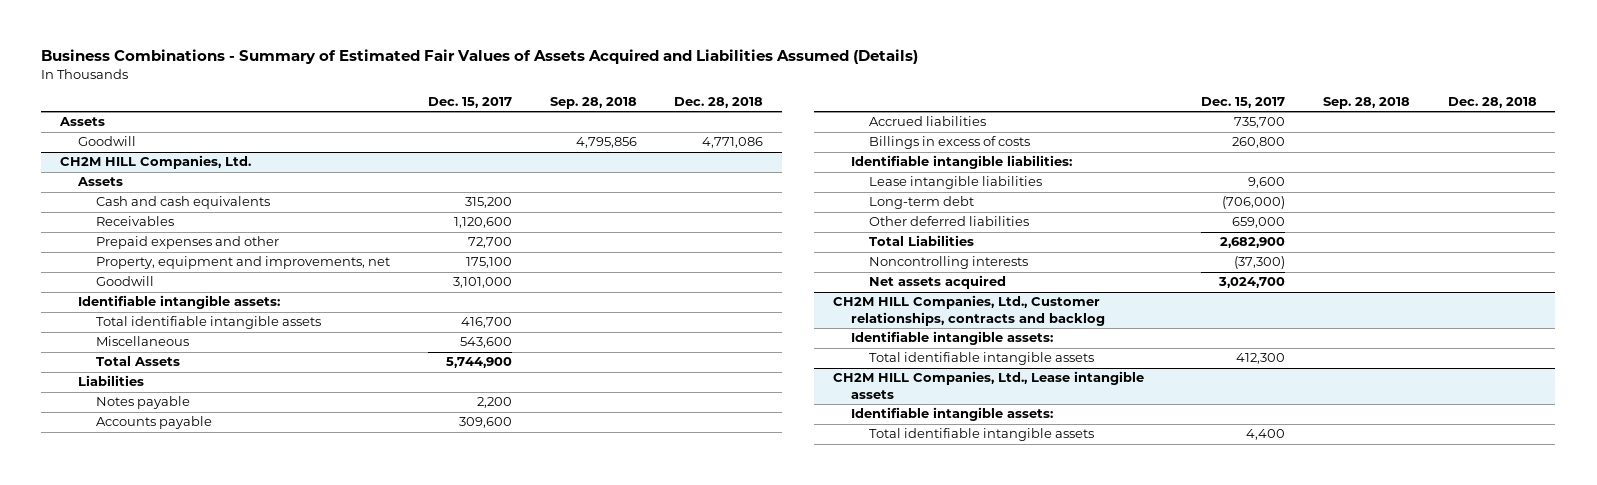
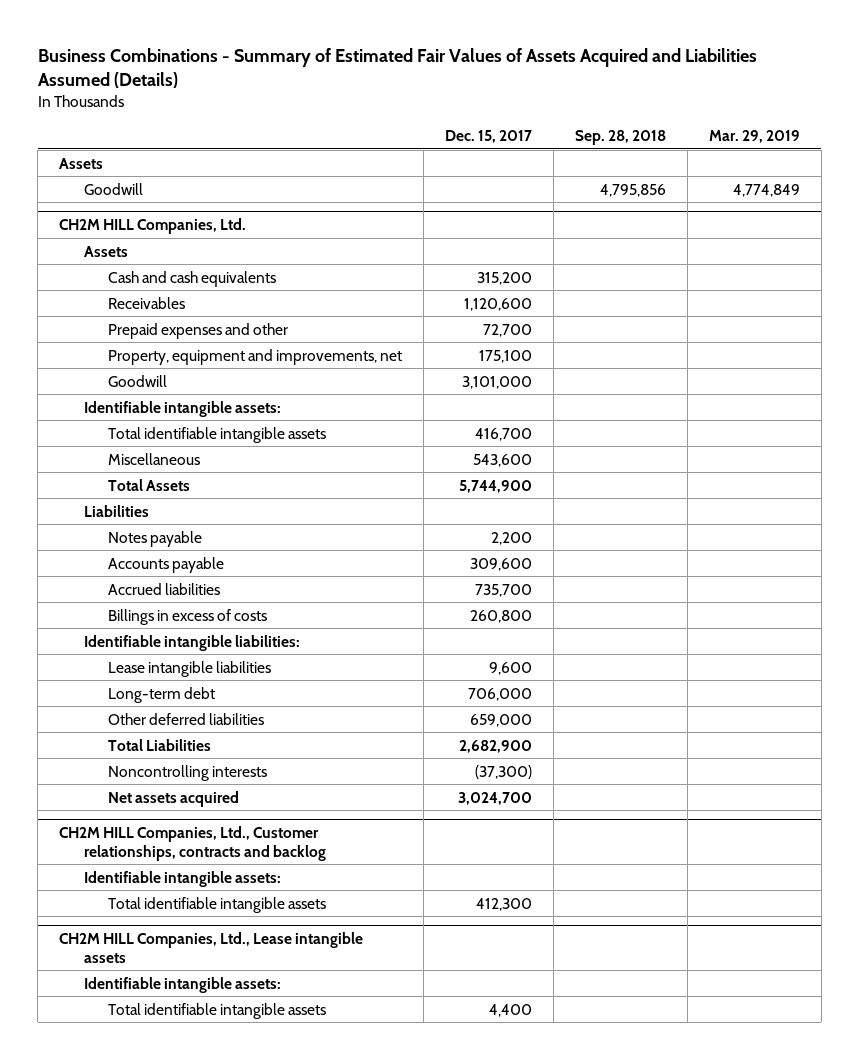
- | Dec. 15, 2017 | Sep. 28, 2018 | Dec. 28, 2018
+ | Dec. 15, 2017 | Sep. 28, 2018 | Mar. 29, 2019
@ CH2M HILL Companies, Ltd.
- Long-term debt | (706,000) | |
+ Long-term debt | 706,000 | |

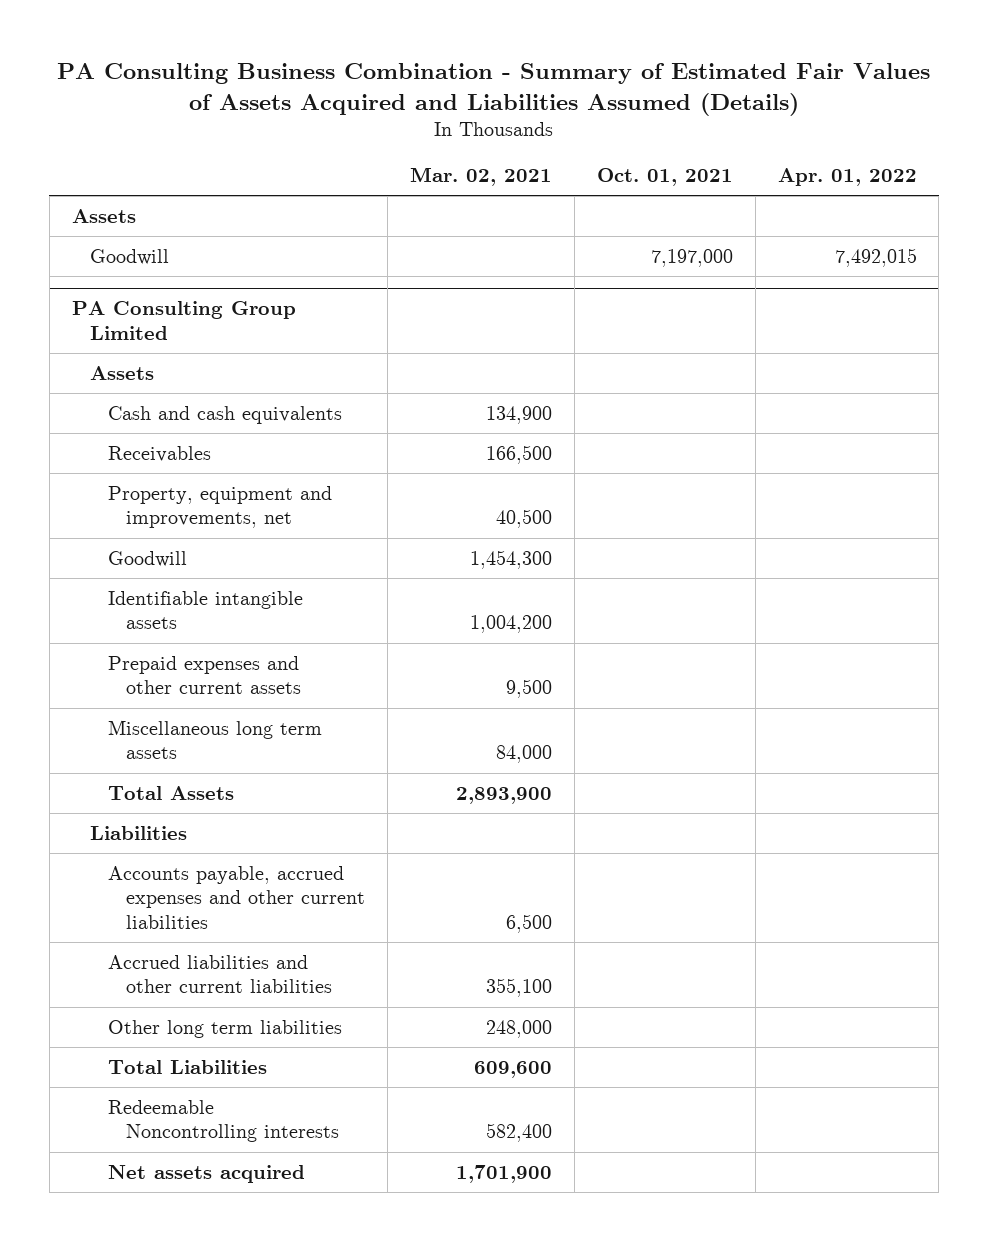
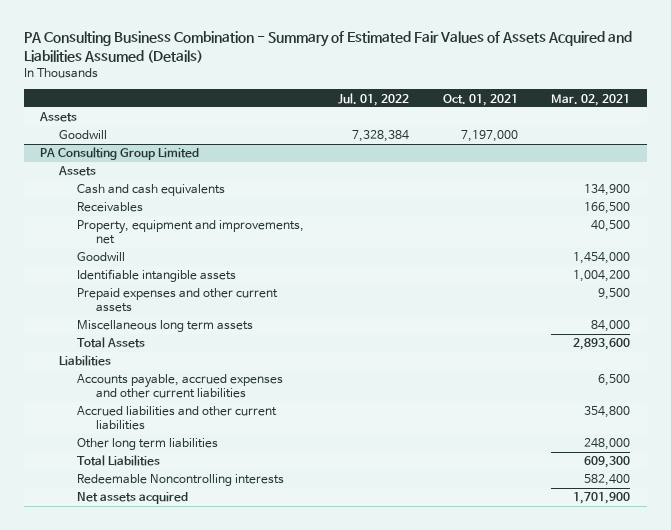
- | Mar. 02, 2021 | Oct. 01, 2021 | Apr. 01, 2022
+ | Jul. 01, 2022 | Oct. 01, 2021 | Mar. 02, 2021
@ PA Consulting Group Limited
- Goodwill | 1,454,300 | |
+ Goodwill | | | 1,454,000
- Total Assets | 2,893,900 | |
+ Total Assets | | | 2,893,600
- Accrued liabilities and other current liabilities | 355,100 | |
+ Accrued liabilities and other current liabilities | | | 354,800
- Total Liabilities | 609,600 | |
+ Total Liabilities | | | 609,300

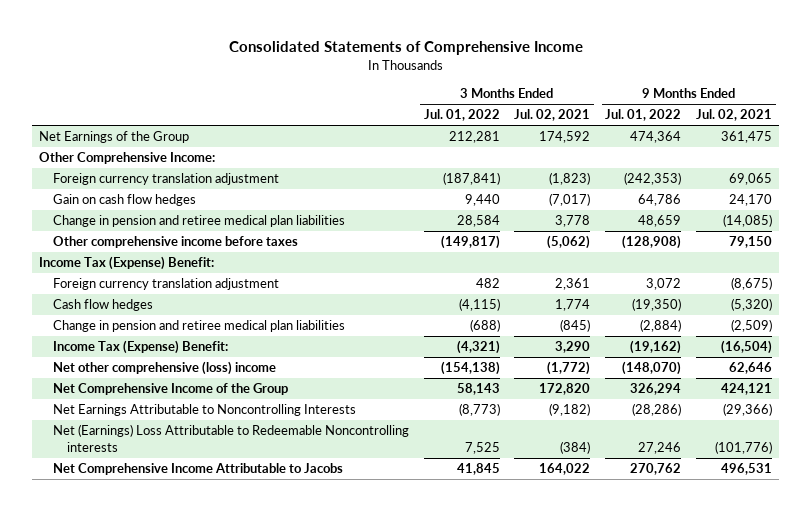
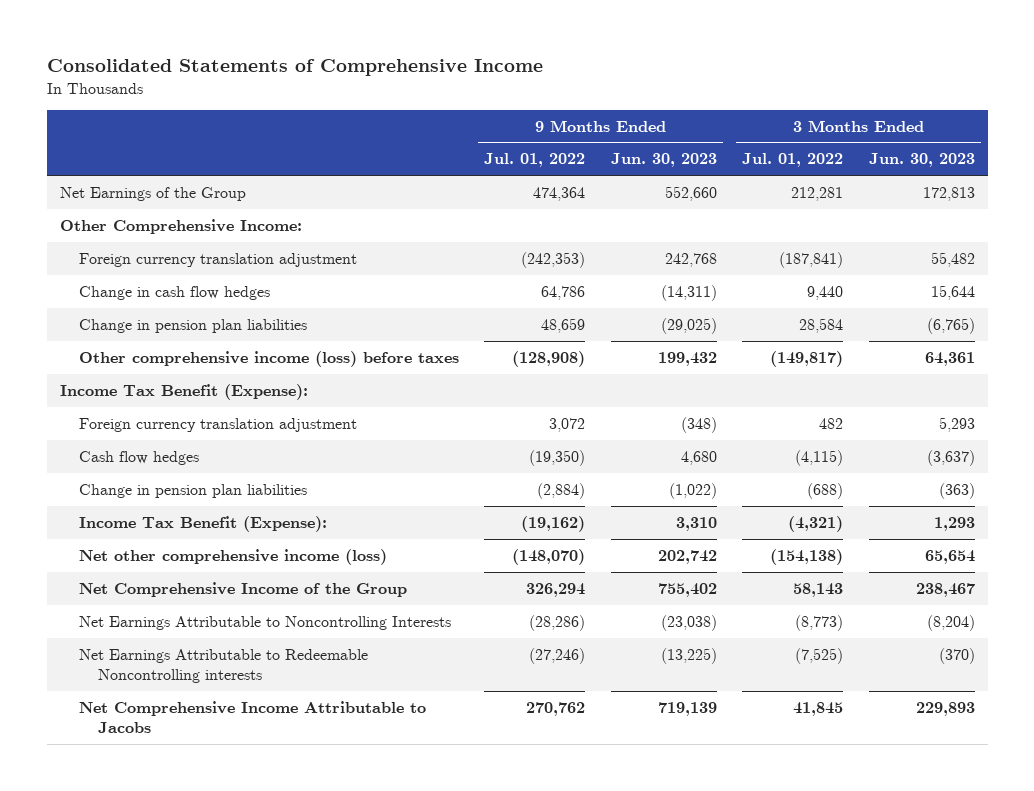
- | 3 Months Ended Jul. 01, 2022 | 3 Months Ended Jul. 02, 2021 | 9 Months Ended Jul. 01, 2022 | 9 Months Ended Jul. 02, 2021
+ | 9 Months Ended Jul. 01, 2022 | 9 Months Ended Jun. 30, 2023 | 3 Months Ended Jul. 01, 2022 | 3 Months Ended Jun. 30, 2023
- Gain on cash flow hedges | 9,440 | (7,017) | 64,786 | 24,170
- Change in pension and retiree medical plan liabilities | 28,584 | 3,778 | 48,659 | (14,085)
- Other comprehensive income before taxes | (149,817) | (5,062) | (128,908) | 79,150
- Income Tax (Expense) Benefit:
+ Change in cash flow hedges | 64,786 | (14,311) | 9,440 | 15,644
+ Change in pension plan liabilities | 48,659 | (29,025) | 28,584 | (6,765)
+ Other comprehensive income (loss) before taxes | (128,908) | 199,432 | (149,817) | 64,361
+ Income Tax Benefit (Expense):
- Change in pension and retiree medical plan liabilities | (688) | (845) | (2,884) | (2,509)
- Income Tax (Expense) Benefit: | (4,321) | 3,290 | (19,162) | (16,504)
- Net other comprehensive (loss) income | (154,138) | (1,772) | (148,070) | 62,646
+ Change in pension plan liabilities | (2,884) | (1,022) | (688) | (363)
+ Income Tax Benefit (Expense): | (19,162) | 3,310 | (4,321) | 1,293
+ Net other comprehensive income (loss) | (148,070) | 202,742 | (154,138) | 65,654
- Net (Earnings) Loss Attributable to Redeemable Noncontrolling interests | 7,525 | (384) | 27,246 | (101,776)
+ Net Earnings Attributable to Redeemable Noncontrolling interests | (27,246) | (13,225) | (7,525) | (370)

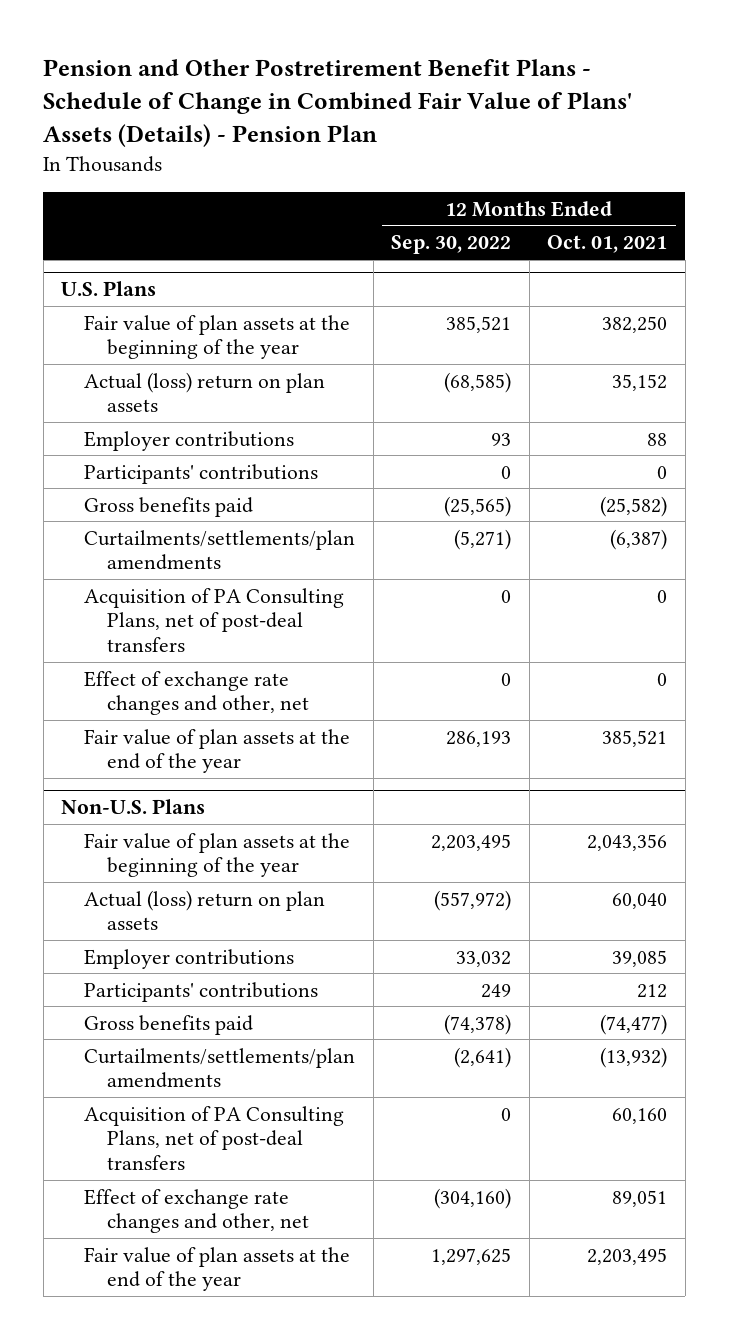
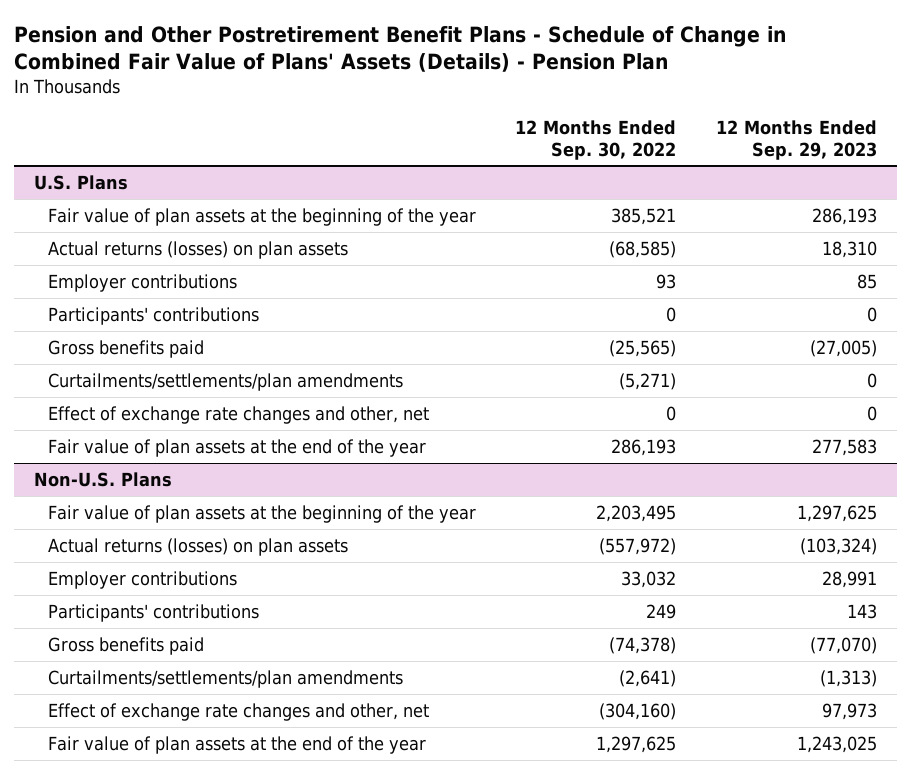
- | 12 Months Ended Sep. 30, 2022 | 12 Months Ended Oct. 01, 2021
+ | 12 Months Ended Sep. 30, 2022 | 12 Months Ended Sep. 29, 2023
@ U.S. Plans
- Actual (loss) return on plan assets | (68,585) | 35,152
+ Actual returns (losses) on plan assets | (68,585) | 18,310
- Acquisition of PA Consulting Plans, net of post-deal transfers | 0 | 0
@ Non-U.S. Plans
- Actual (loss) return on plan assets | (557,972) | 60,040
+ Actual returns (losses) on plan assets | (557,972) | (103,324)
- Acquisition of PA Consulting Plans, net of post-deal transfers | 0 | 60,160

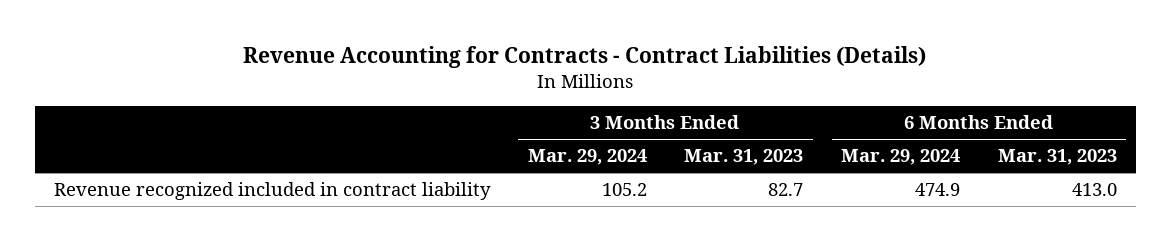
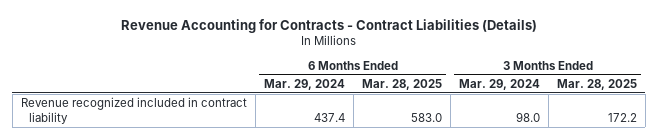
- | 3 Months Ended Mar. 29, 2024 | 3 Months Ended Mar. 31, 2023 | 6 Months Ended Mar. 29, 2024 | 6 Months Ended Mar. 31, 2023
+ | 6 Months Ended Mar. 29, 2024 | 6 Months Ended Mar. 28, 2025 | 3 Months Ended Mar. 29, 2024 | 3 Months Ended Mar. 28, 2025
- Revenue recognized included in contract liability | 105.2 | 82.7 | 474.9 | 413.0
+ Revenue recognized included in contract liability | 437.4 | 583.0 | 98.0 | 172.2

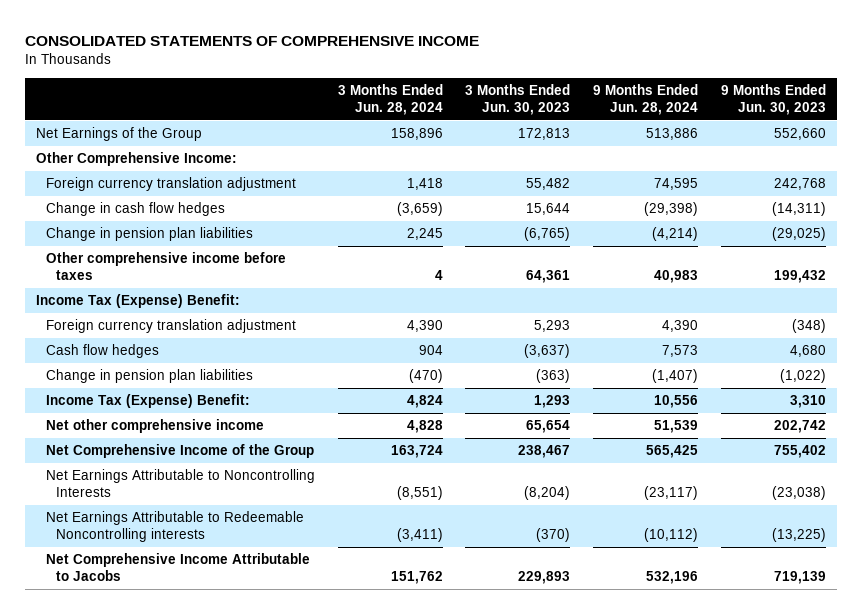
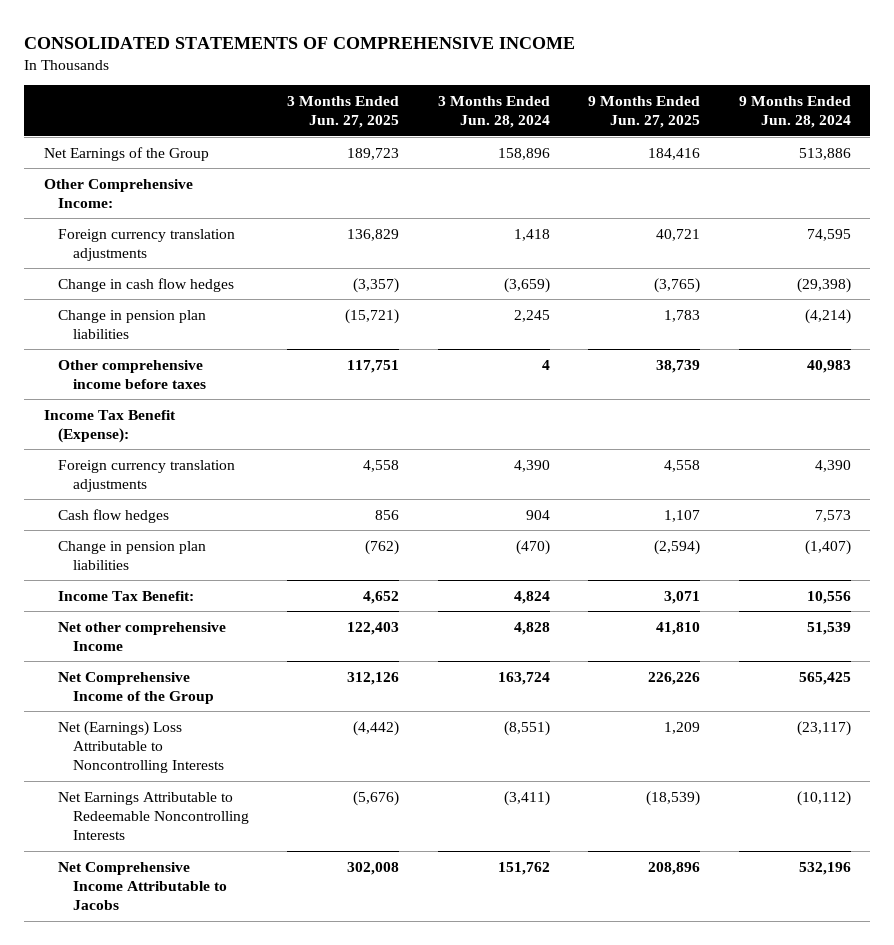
- | 3 Months Ended Jun. 28, 2024 | 3 Months Ended Jun. 30, 2023 | 9 Months Ended Jun. 28, 2024 | 9 Months Ended Jun. 30, 2023
+ | 3 Months Ended Jun. 27, 2025 | 3 Months Ended Jun. 28, 2024 | 9 Months Ended Jun. 27, 2025 | 9 Months Ended Jun. 28, 2024
- Foreign currency translation adjustment | 1,418 | 55,482 | 74,595 | 242,768
+ Foreign currency translation adjustments | 136,829 | 1,418 | 40,721 | 74,595
- Income Tax (Expense) Benefit:
- Foreign currency translation adjustment | 4,390 | 5,293 | 4,390 | (348)
+ Income Tax Benefit (Expense):
+ Foreign currency translation adjustments | 4,558 | 4,390 | 4,558 | 4,390
- Income Tax (Expense) Benefit: | 4,824 | 1,293 | 10,556 | 3,310
- Net other comprehensive income | 4,828 | 65,654 | 51,539 | 202,742
+ Income Tax Benefit: | 4,652 | 4,824 | 3,071 | 10,556
+ Net other comprehensive Income | 122,403 | 4,828 | 41,810 | 51,539
- Net Earnings Attributable to Noncontrolling Interests | (8,551) | (8,204) | (23,117) | (23,038)
- Net Earnings Attributable to Redeemable Noncontrolling interests | (3,411) | (370) | (10,112) | (13,225)
+ Net (Earnings) Loss Attributable to Noncontrolling Interests | (4,442) | (8,551) | 1,209 | (23,117)
+ Net Earnings Attributable to Redeemable Noncontrolling Interests | (5,676) | (3,411) | (18,539) | (10,112)

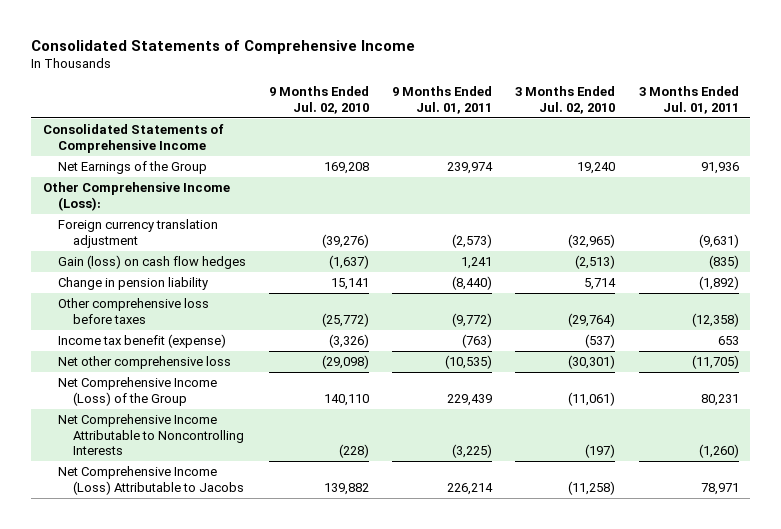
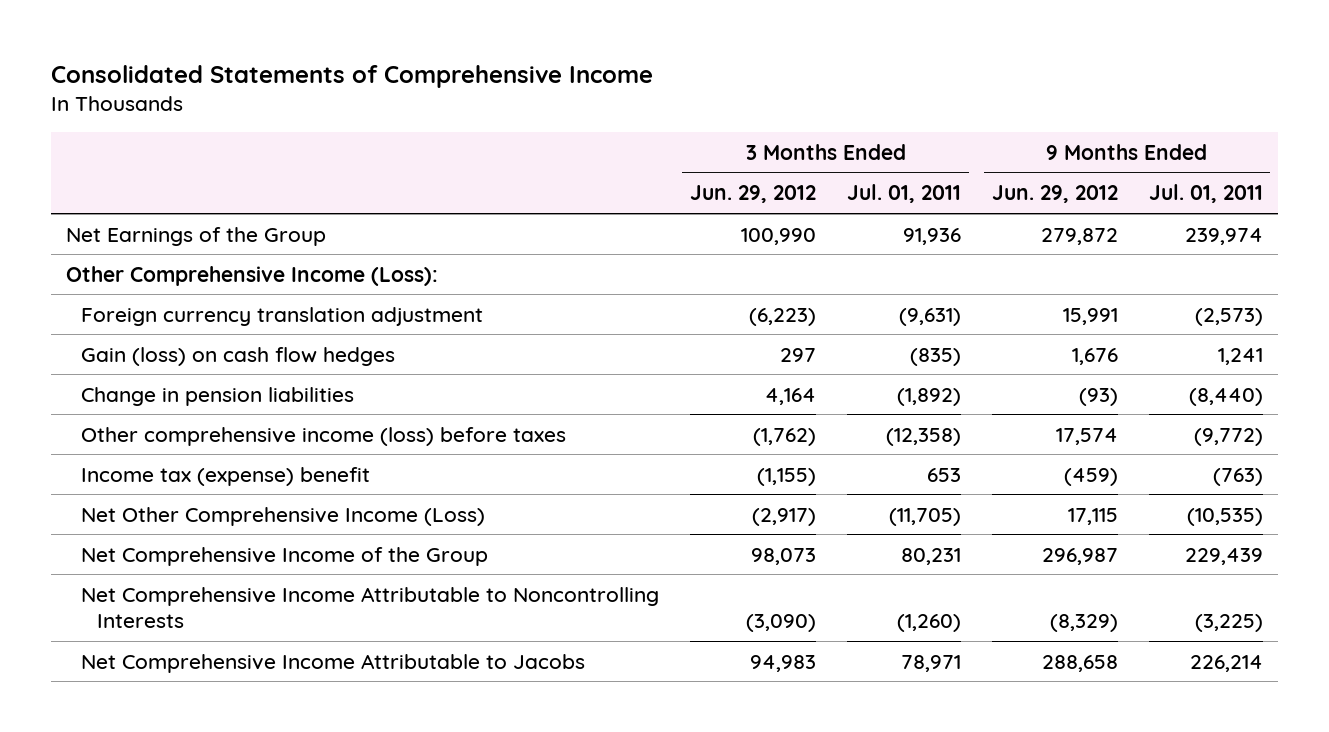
- | 9 Months Ended Jul. 02, 2010 | 9 Months Ended Jul. 01, 2011 | 3 Months Ended Jul. 02, 2010 | 3 Months Ended Jul. 01, 2011
+ | 3 Months Ended Jun. 29, 2012 | 3 Months Ended Jul. 01, 2011 | 9 Months Ended Jun. 29, 2012 | 9 Months Ended Jul. 01, 2011
- Consolidated Statements of Comprehensive Income
- Change in pension liability | 15,141 | (8,440) | 5,714 | (1,892)
- Other comprehensive loss before taxes | (25,772) | (9,772) | (29,764) | (12,358)
- Income tax benefit (expense) | (3,326) | (763) | (537) | 653
- Net other comprehensive loss | (29,098) | (10,535) | (30,301) | (11,705)
- Net Comprehensive Income (Loss) of the Group | 140,110 | 229,439 | (11,061) | 80,231
+ Change in pension liabilities | 4,164 | (1,892) | (93) | (8,440)
+ Other comprehensive income (loss) before taxes | (1,762) | (12,358) | 17,574 | (9,772)
+ Income tax (expense) benefit | (1,155) | 653 | (459) | (763)
+ Net Other Comprehensive Income (Loss) | (2,917) | (11,705) | 17,115 | (10,535)
+ Net Comprehensive Income of the Group | 98,073 | 80,231 | 296,987 | 229,439
- Net Comprehensive Income (Loss) Attributable to Jacobs | 139,882 | 226,214 | (11,258) | 78,971
+ Net Comprehensive Income Attributable to Jacobs | 94,983 | 78,971 | 288,658 | 226,214

